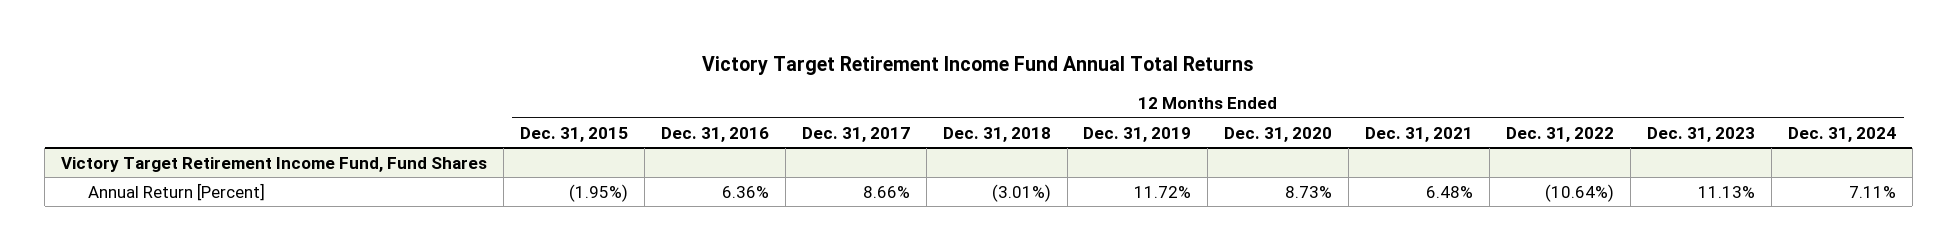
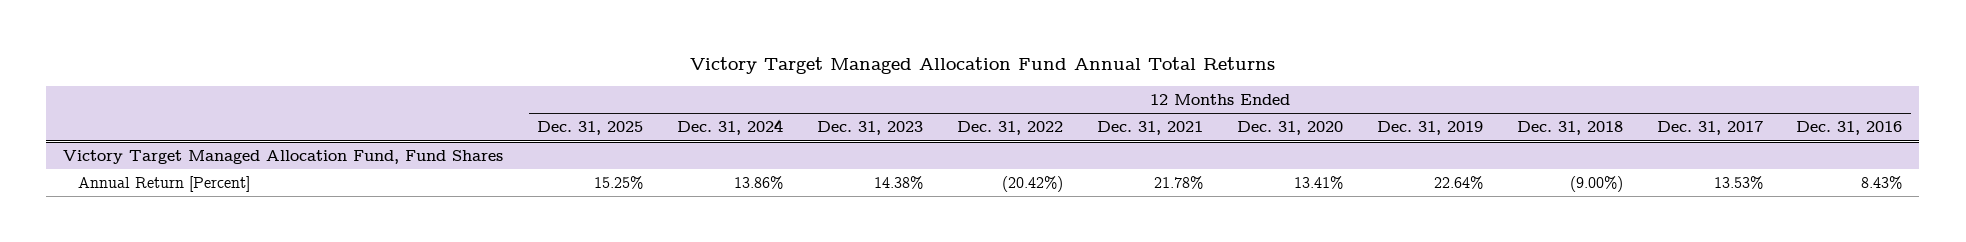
- Victory Target Retirement Income Fund Annual Total Returns
+ Victory Target Managed Allocation Fund Annual Total Returns
- | 12 Months Ended Dec. 31, 2015 | 12 Months Ended Dec. 31, 2016 | 12 Months Ended Dec. 31, 2017 | 12 Months Ended Dec. 31, 2018 | 12 Months Ended Dec. 31, 2019 | 12 Months Ended Dec. 31, 2020 | 12 Months Ended Dec. 31, 2021 | 12 Months Ended Dec. 31, 2022 | 12 Months Ended Dec. 31, 2023 | 12 Months Ended Dec. 31, 2024
+ | 12 Months Ended Dec. 31, 2025 | 12 Months Ended Dec. 31, 2024 | 12 Months Ended Dec. 31, 2023 | 12 Months Ended Dec. 31, 2022 | 12 Months Ended Dec. 31, 2021 | 12 Months Ended Dec. 31, 2020 | 12 Months Ended Dec. 31, 2019 | 12 Months Ended Dec. 31, 2018 | 12 Months Ended Dec. 31, 2017 | 12 Months Ended Dec. 31, 2016
- Victory Target Retirement Income Fund, Fund Shares
- Annual Return [Percent] | (1.95%) | 6.36% | 8.66% | (3.01%) | 11.72% | 8.73% | 6.48% | (10.64%) | 11.13% | 7.11%
+ Victory Target Managed Allocation Fund, Fund Shares
+ Annual Return [Percent] | 15.25% | 13.86% | 14.38% | (20.42%) | 21.78% | 13.41% | 22.64% | (9.00%) | 13.53% | 8.43%

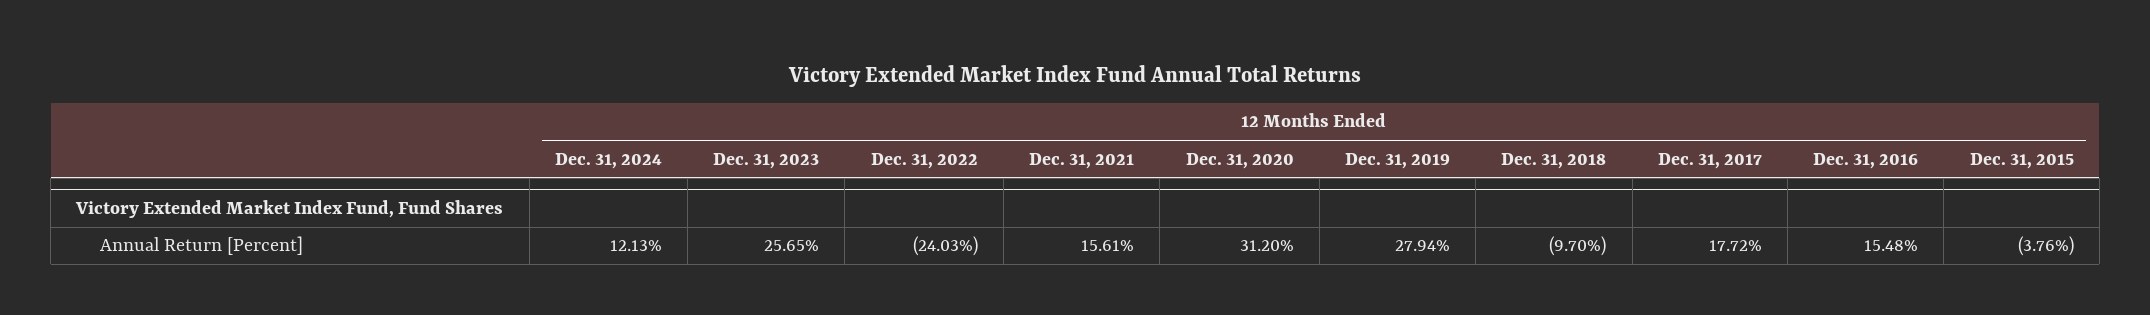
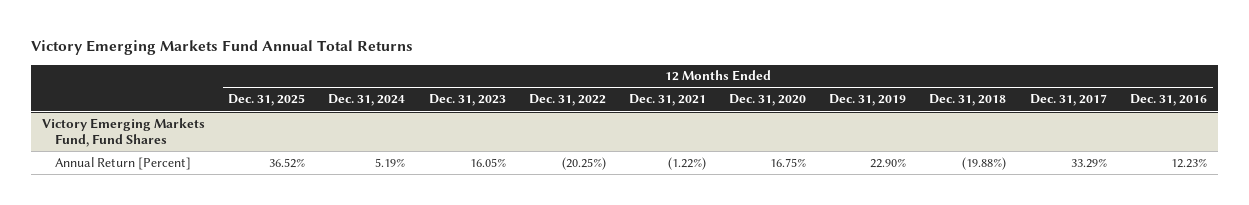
- Victory Extended Market Index Fund Annual Total Returns
+ Victory Emerging Markets Fund Annual Total Returns
- | 12 Months Ended Dec. 31, 2024 | 12 Months Ended Dec. 31, 2023 | 12 Months Ended Dec. 31, 2022 | 12 Months Ended Dec. 31, 2021 | 12 Months Ended Dec. 31, 2020 | 12 Months Ended Dec. 31, 2019 | 12 Months Ended Dec. 31, 2018 | 12 Months Ended Dec. 31, 2017 | 12 Months Ended Dec. 31, 2016 | 12 Months Ended Dec. 31, 2015
+ | 12 Months Ended Dec. 31, 2025 | 12 Months Ended Dec. 31, 2024 | 12 Months Ended Dec. 31, 2023 | 12 Months Ended Dec. 31, 2022 | 12 Months Ended Dec. 31, 2021 | 12 Months Ended Dec. 31, 2020 | 12 Months Ended Dec. 31, 2019 | 12 Months Ended Dec. 31, 2018 | 12 Months Ended Dec. 31, 2017 | 12 Months Ended Dec. 31, 2016
- Victory Extended Market Index Fund, Fund Shares
- Annual Return [Percent] | 12.13% | 25.65% | (24.03%) | 15.61% | 31.20% | 27.94% | (9.70%) | 17.72% | 15.48% | (3.76%)
+ Victory Emerging Markets Fund, Fund Shares
+ Annual Return [Percent] | 36.52% | 5.19% | 16.05% | (20.25%) | (1.22%) | 16.75% | 22.90% | (19.88%) | 33.29% | 12.23%

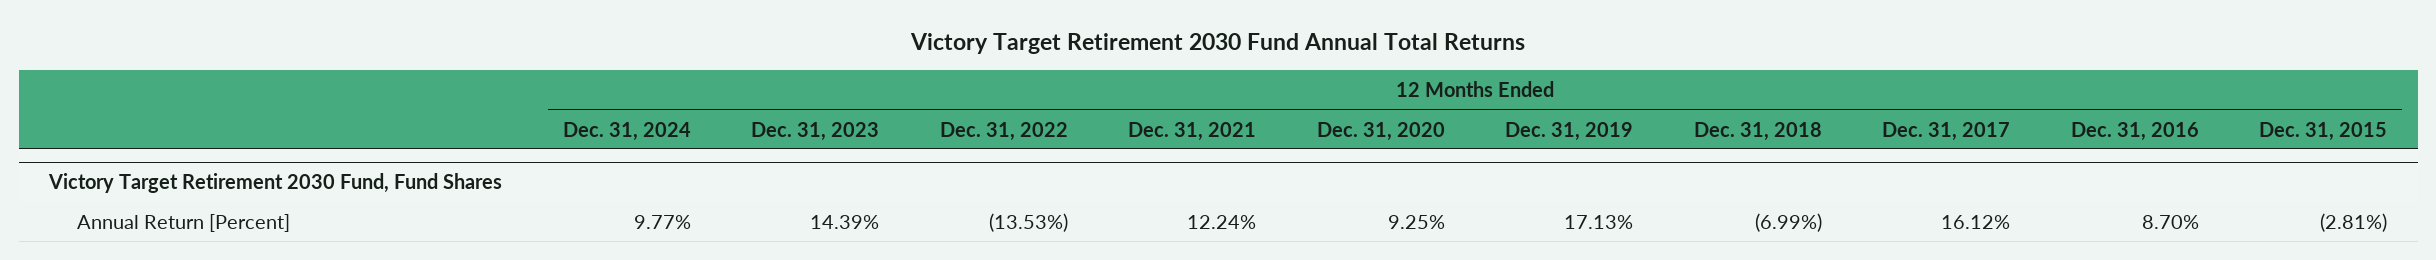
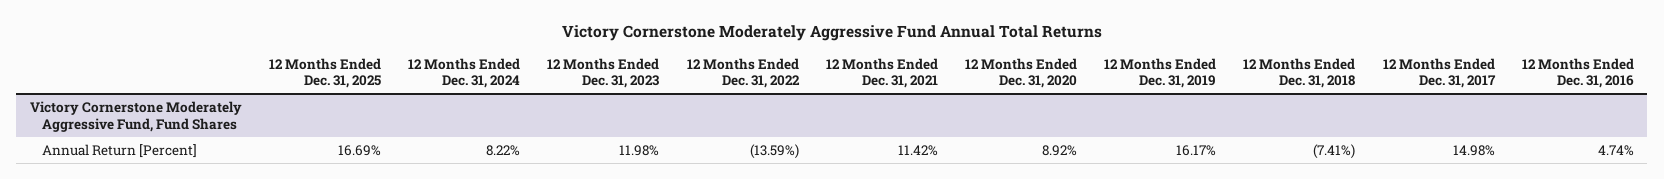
- Victory Target Retirement 2030 Fund Annual Total Returns
+ Victory Cornerstone Moderately Aggressive Fund Annual Total Returns
- | 12 Months Ended Dec. 31, 2024 | 12 Months Ended Dec. 31, 2023 | 12 Months Ended Dec. 31, 2022 | 12 Months Ended Dec. 31, 2021 | 12 Months Ended Dec. 31, 2020 | 12 Months Ended Dec. 31, 2019 | 12 Months Ended Dec. 31, 2018 | 12 Months Ended Dec. 31, 2017 | 12 Months Ended Dec. 31, 2016 | 12 Months Ended Dec. 31, 2015
+ | 12 Months Ended Dec. 31, 2025 | 12 Months Ended Dec. 31, 2024 | 12 Months Ended Dec. 31, 2023 | 12 Months Ended Dec. 31, 2022 | 12 Months Ended Dec. 31, 2021 | 12 Months Ended Dec. 31, 2020 | 12 Months Ended Dec. 31, 2019 | 12 Months Ended Dec. 31, 2018 | 12 Months Ended Dec. 31, 2017 | 12 Months Ended Dec. 31, 2016
- Victory Target Retirement 2030 Fund, Fund Shares
- Annual Return [Percent] | 9.77% | 14.39% | (13.53%) | 12.24% | 9.25% | 17.13% | (6.99%) | 16.12% | 8.70% | (2.81%)
+ Victory Cornerstone Moderately Aggressive Fund, Fund Shares
+ Annual Return [Percent] | 16.69% | 8.22% | 11.98% | (13.59%) | 11.42% | 8.92% | 16.17% | (7.41%) | 14.98% | 4.74%

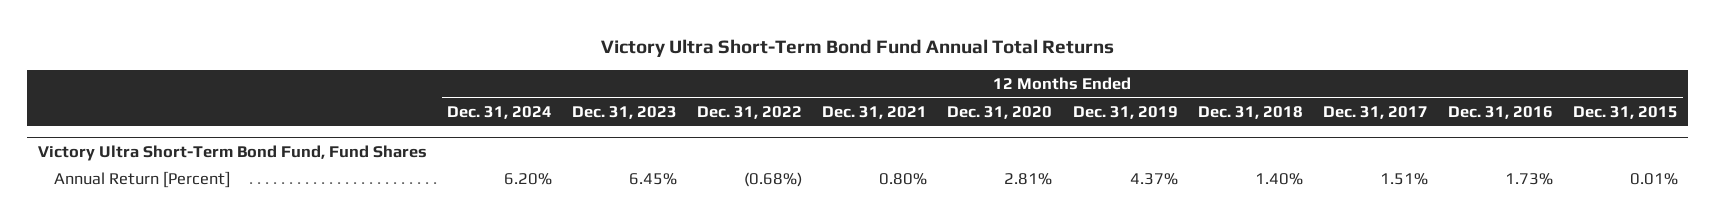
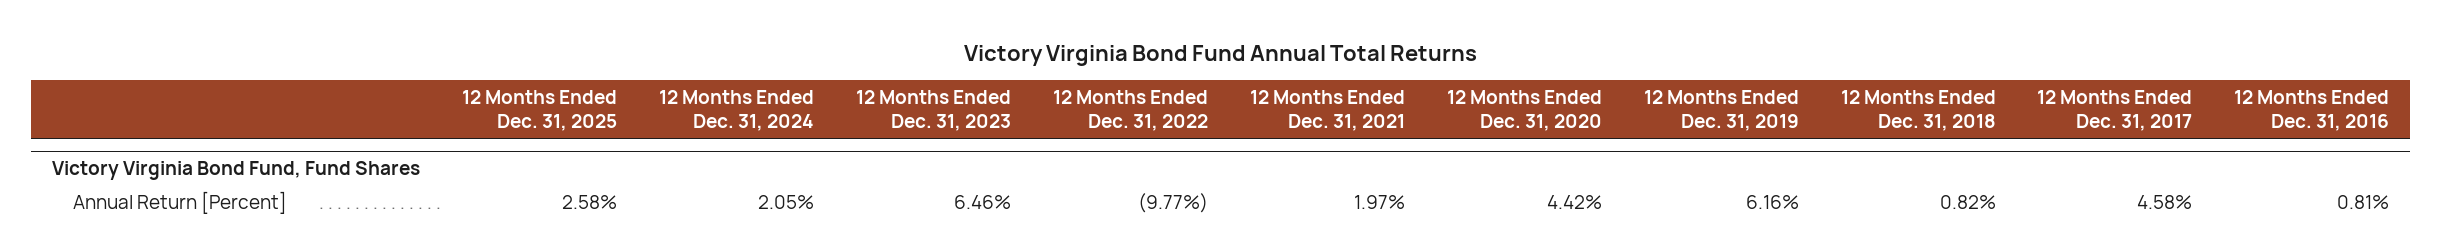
- Victory Ultra Short-Term Bond Fund Annual Total Returns
+ Victory Virginia Bond Fund Annual Total Returns
- | 12 Months Ended Dec. 31, 2024 | 12 Months Ended Dec. 31, 2023 | 12 Months Ended Dec. 31, 2022 | 12 Months Ended Dec. 31, 2021 | 12 Months Ended Dec. 31, 2020 | 12 Months Ended Dec. 31, 2019 | 12 Months Ended Dec. 31, 2018 | 12 Months Ended Dec. 31, 2017 | 12 Months Ended Dec. 31, 2016 | 12 Months Ended Dec. 31, 2015
+ | 12 Months Ended Dec. 31, 2025 | 12 Months Ended Dec. 31, 2024 | 12 Months Ended Dec. 31, 2023 | 12 Months Ended Dec. 31, 2022 | 12 Months Ended Dec. 31, 2021 | 12 Months Ended Dec. 31, 2020 | 12 Months Ended Dec. 31, 2019 | 12 Months Ended Dec. 31, 2018 | 12 Months Ended Dec. 31, 2017 | 12 Months Ended Dec. 31, 2016
- Victory Ultra Short-Term Bond Fund, Fund Shares
- Annual Return [Percent] | 6.20% | 6.45% | (0.68%) | 0.80% | 2.81% | 4.37% | 1.40% | 1.51% | 1.73% | 0.01%
+ Victory Virginia Bond Fund, Fund Shares
+ Annual Return [Percent] | 2.58% | 2.05% | 6.46% | (9.77%) | 1.97% | 4.42% | 6.16% | 0.82% | 4.58% | 0.81%

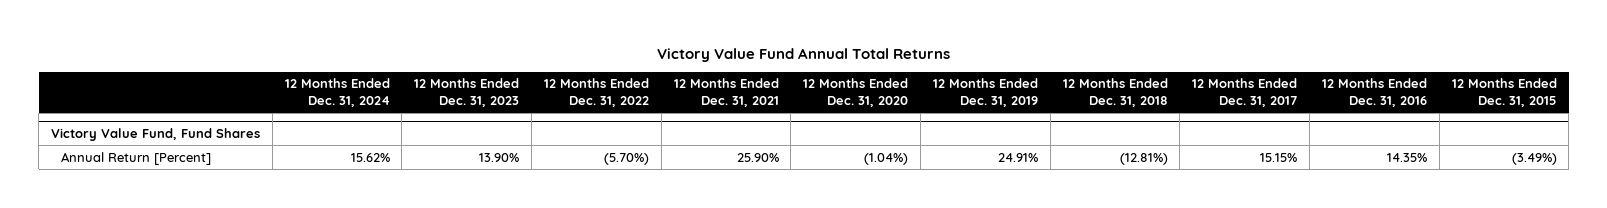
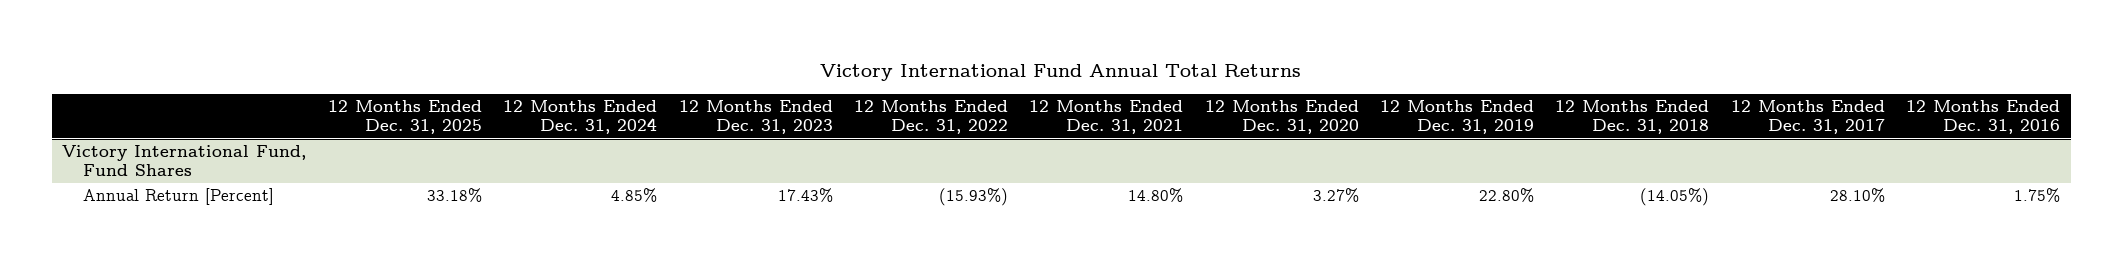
- Victory Value Fund Annual Total Returns
+ Victory International Fund Annual Total Returns
- | 12 Months Ended Dec. 31, 2024 | 12 Months Ended Dec. 31, 2023 | 12 Months Ended Dec. 31, 2022 | 12 Months Ended Dec. 31, 2021 | 12 Months Ended Dec. 31, 2020 | 12 Months Ended Dec. 31, 2019 | 12 Months Ended Dec. 31, 2018 | 12 Months Ended Dec. 31, 2017 | 12 Months Ended Dec. 31, 2016 | 12 Months Ended Dec. 31, 2015
+ | 12 Months Ended Dec. 31, 2025 | 12 Months Ended Dec. 31, 2024 | 12 Months Ended Dec. 31, 2023 | 12 Months Ended Dec. 31, 2022 | 12 Months Ended Dec. 31, 2021 | 12 Months Ended Dec. 31, 2020 | 12 Months Ended Dec. 31, 2019 | 12 Months Ended Dec. 31, 2018 | 12 Months Ended Dec. 31, 2017 | 12 Months Ended Dec. 31, 2016
- Victory Value Fund, Fund Shares
- Annual Return [Percent] | 15.62% | 13.90% | (5.70%) | 25.90% | (1.04%) | 24.91% | (12.81%) | 15.15% | 14.35% | (3.49%)
+ Victory International Fund, Fund Shares
+ Annual Return [Percent] | 33.18% | 4.85% | 17.43% | (15.93%) | 14.80% | 3.27% | 22.80% | (14.05%) | 28.10% | 1.75%

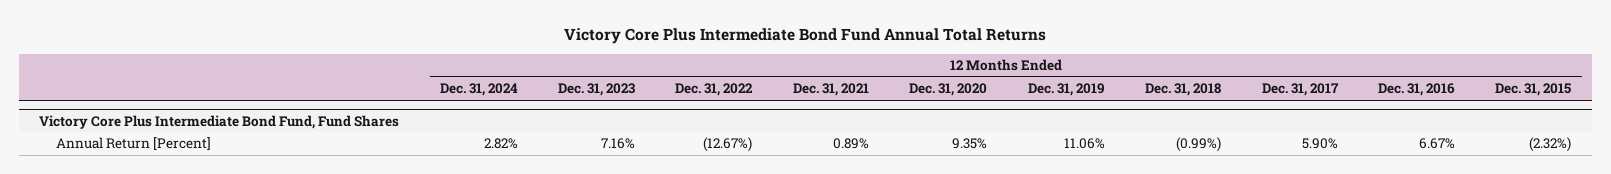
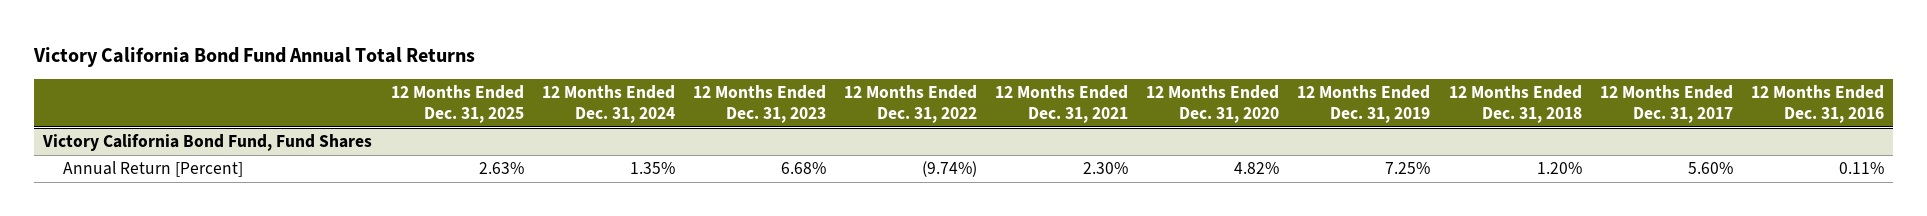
- Victory Core Plus Intermediate Bond Fund Annual Total Returns
+ Victory California Bond Fund Annual Total Returns
- | 12 Months Ended Dec. 31, 2024 | 12 Months Ended Dec. 31, 2023 | 12 Months Ended Dec. 31, 2022 | 12 Months Ended Dec. 31, 2021 | 12 Months Ended Dec. 31, 2020 | 12 Months Ended Dec. 31, 2019 | 12 Months Ended Dec. 31, 2018 | 12 Months Ended Dec. 31, 2017 | 12 Months Ended Dec. 31, 2016 | 12 Months Ended Dec. 31, 2015
+ | 12 Months Ended Dec. 31, 2025 | 12 Months Ended Dec. 31, 2024 | 12 Months Ended Dec. 31, 2023 | 12 Months Ended Dec. 31, 2022 | 12 Months Ended Dec. 31, 2021 | 12 Months Ended Dec. 31, 2020 | 12 Months Ended Dec. 31, 2019 | 12 Months Ended Dec. 31, 2018 | 12 Months Ended Dec. 31, 2017 | 12 Months Ended Dec. 31, 2016
- Victory Core Plus Intermediate Bond Fund, Fund Shares
- Annual Return [Percent] | 2.82% | 7.16% | (12.67%) | 0.89% | 9.35% | 11.06% | (0.99%) | 5.90% | 6.67% | (2.32%)
+ Victory California Bond Fund, Fund Shares
+ Annual Return [Percent] | 2.63% | 1.35% | 6.68% | (9.74%) | 2.30% | 4.82% | 7.25% | 1.20% | 5.60% | 0.11%

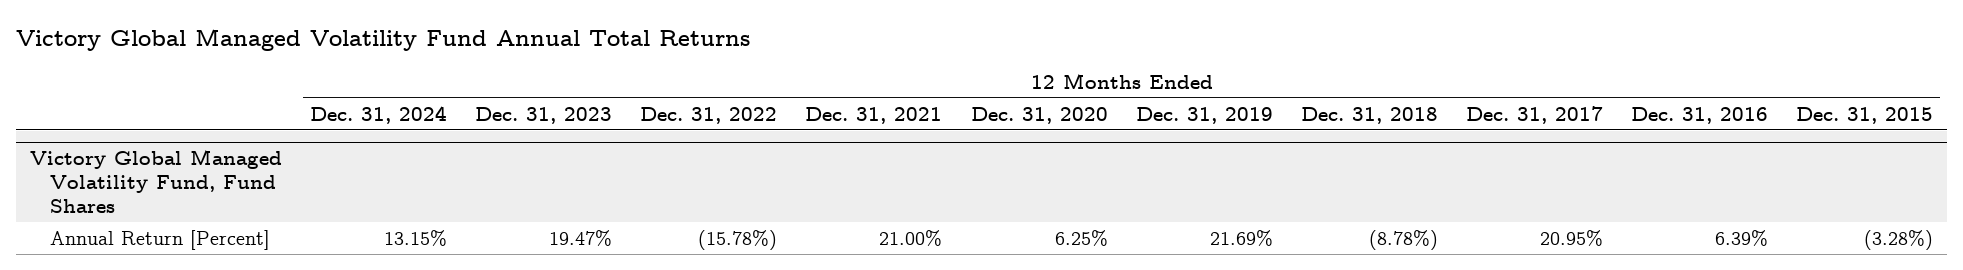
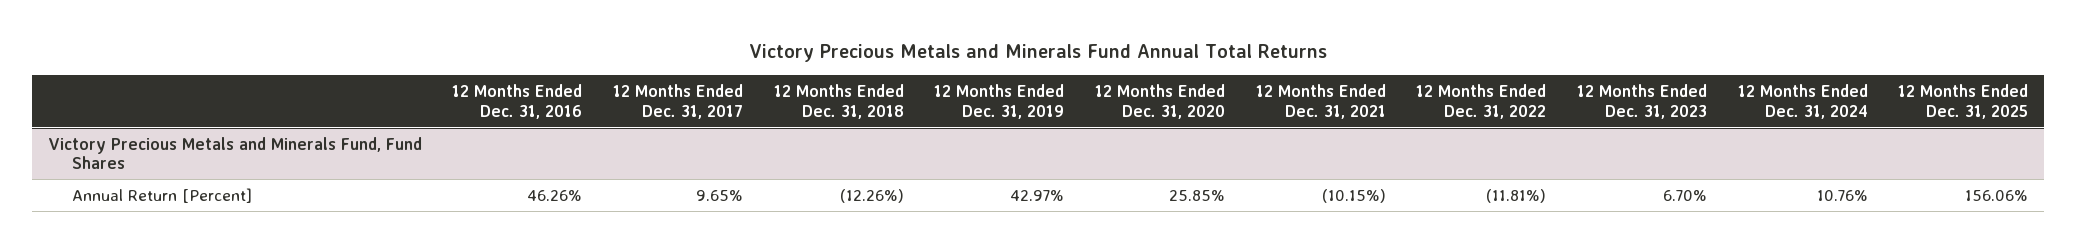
- Victory Global Managed Volatility Fund Annual Total Returns
+ Victory Precious Metals and Minerals Fund Annual Total Returns
- | 12 Months Ended Dec. 31, 2024 | 12 Months Ended Dec. 31, 2023 | 12 Months Ended Dec. 31, 2022 | 12 Months Ended Dec. 31, 2021 | 12 Months Ended Dec. 31, 2020 | 12 Months Ended Dec. 31, 2019 | 12 Months Ended Dec. 31, 2018 | 12 Months Ended Dec. 31, 2017 | 12 Months Ended Dec. 31, 2016 | 12 Months Ended Dec. 31, 2015
+ | 12 Months Ended Dec. 31, 2016 | 12 Months Ended Dec. 31, 2017 | 12 Months Ended Dec. 31, 2018 | 12 Months Ended Dec. 31, 2019 | 12 Months Ended Dec. 31, 2020 | 12 Months Ended Dec. 31, 2021 | 12 Months Ended Dec. 31, 2022 | 12 Months Ended Dec. 31, 2023 | 12 Months Ended Dec. 31, 2024 | 12 Months Ended Dec. 31, 2025
- Victory Global Managed Volatility Fund, Fund Shares
- Annual Return [Percent] | 13.15% | 19.47% | (15.78%) | 21.00% | 6.25% | 21.69% | (8.78%) | 20.95% | 6.39% | (3.28%)
+ Victory Precious Metals and Minerals Fund, Fund Shares
+ Annual Return [Percent] | 46.26% | 9.65% | (12.26%) | 42.97% | 25.85% | (10.15%) | (11.81%) | 6.70% | 10.76% | 156.06%

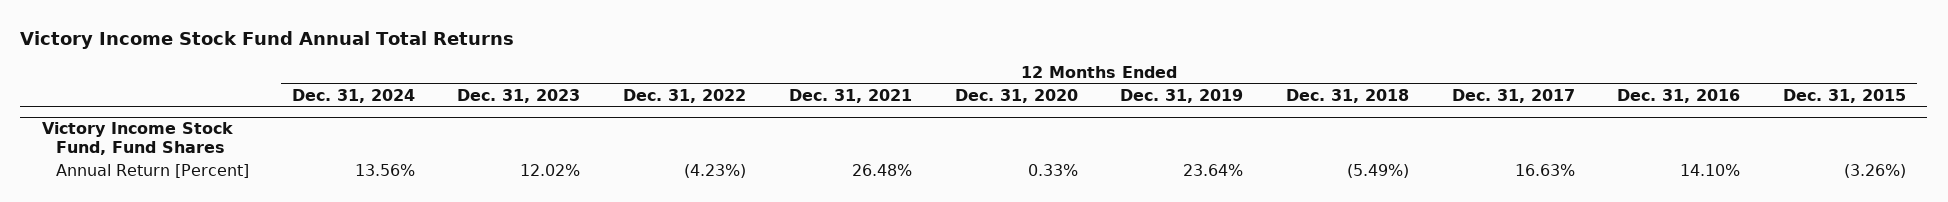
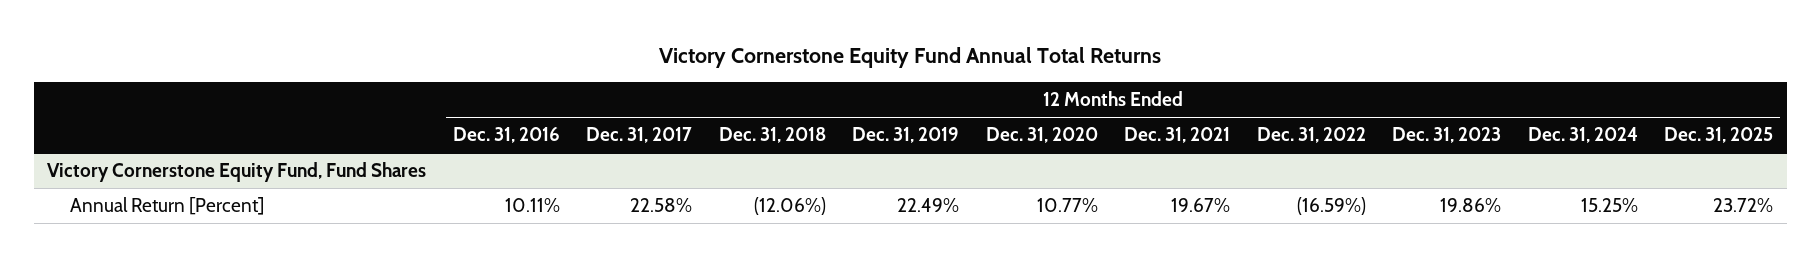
- Victory Income Stock Fund Annual Total Returns
+ Victory Cornerstone Equity Fund Annual Total Returns
- | 12 Months Ended Dec. 31, 2024 | 12 Months Ended Dec. 31, 2023 | 12 Months Ended Dec. 31, 2022 | 12 Months Ended Dec. 31, 2021 | 12 Months Ended Dec. 31, 2020 | 12 Months Ended Dec. 31, 2019 | 12 Months Ended Dec. 31, 2018 | 12 Months Ended Dec. 31, 2017 | 12 Months Ended Dec. 31, 2016 | 12 Months Ended Dec. 31, 2015
+ | 12 Months Ended Dec. 31, 2016 | 12 Months Ended Dec. 31, 2017 | 12 Months Ended Dec. 31, 2018 | 12 Months Ended Dec. 31, 2019 | 12 Months Ended Dec. 31, 2020 | 12 Months Ended Dec. 31, 2021 | 12 Months Ended Dec. 31, 2022 | 12 Months Ended Dec. 31, 2023 | 12 Months Ended Dec. 31, 2024 | 12 Months Ended Dec. 31, 2025
- Victory Income Stock Fund, Fund Shares
- Annual Return [Percent] | 13.56% | 12.02% | (4.23%) | 26.48% | 0.33% | 23.64% | (5.49%) | 16.63% | 14.10% | (3.26%)
+ Victory Cornerstone Equity Fund, Fund Shares
+ Annual Return [Percent] | 10.11% | 22.58% | (12.06%) | 22.49% | 10.77% | 19.67% | (16.59%) | 19.86% | 15.25% | 23.72%

